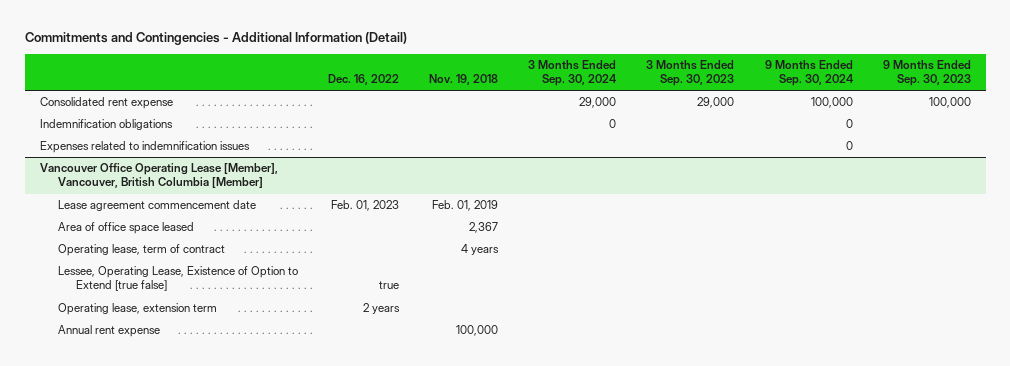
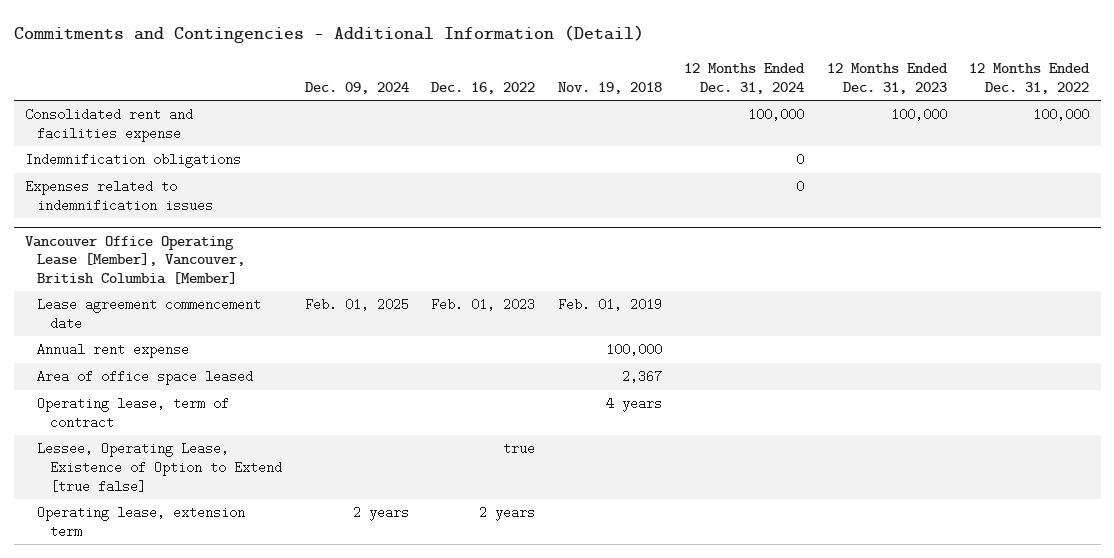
- | Dec. 16, 2022 | Nov. 19, 2018 | 3 Months Ended Sep. 30, 2024 | 3 Months Ended Sep. 30, 2023 | 9 Months Ended Sep. 30, 2024 | 9 Months Ended Sep. 30, 2023
+ | Dec. 09, 2024 | Dec. 16, 2022 | Nov. 19, 2018 | 12 Months Ended Dec. 31, 2024 | 12 Months Ended Dec. 31, 2023 | 12 Months Ended Dec. 31, 2022
- Consolidated rent expense | | | 29,000 | 29,000 | 100,000 | 100,000
+ Consolidated rent and facilities expense | | | | 100,000 | 100,000 | 100,000
@ Vancouver Office Operating Lease [Member], Vancouver, British Columbia [Member]
moved up: Annual rent expense | | | 100,000 | | |

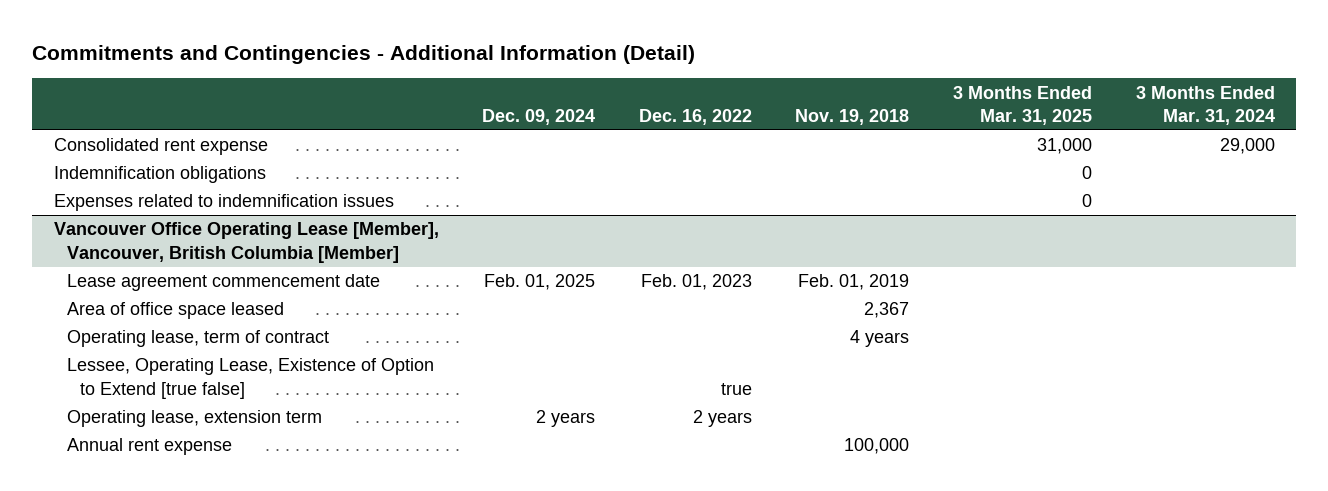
- | Dec. 09, 2024 | Dec. 16, 2022 | Nov. 19, 2018 | 12 Months Ended Dec. 31, 2024 | 12 Months Ended Dec. 31, 2023 | 12 Months Ended Dec. 31, 2022
+ | Dec. 09, 2024 | Dec. 16, 2022 | Nov. 19, 2018 | 3 Months Ended Mar. 31, 2025 | 3 Months Ended Mar. 31, 2024
- Consolidated rent and facilities expense | | | | 100,000 | 100,000 | 100,000
+ Consolidated rent expense | | | | 31,000 | 29,000
@ Vancouver Office Operating Lease [Member], Vancouver, British Columbia [Member]
moved down: Annual rent expense | | | 100,000 | |

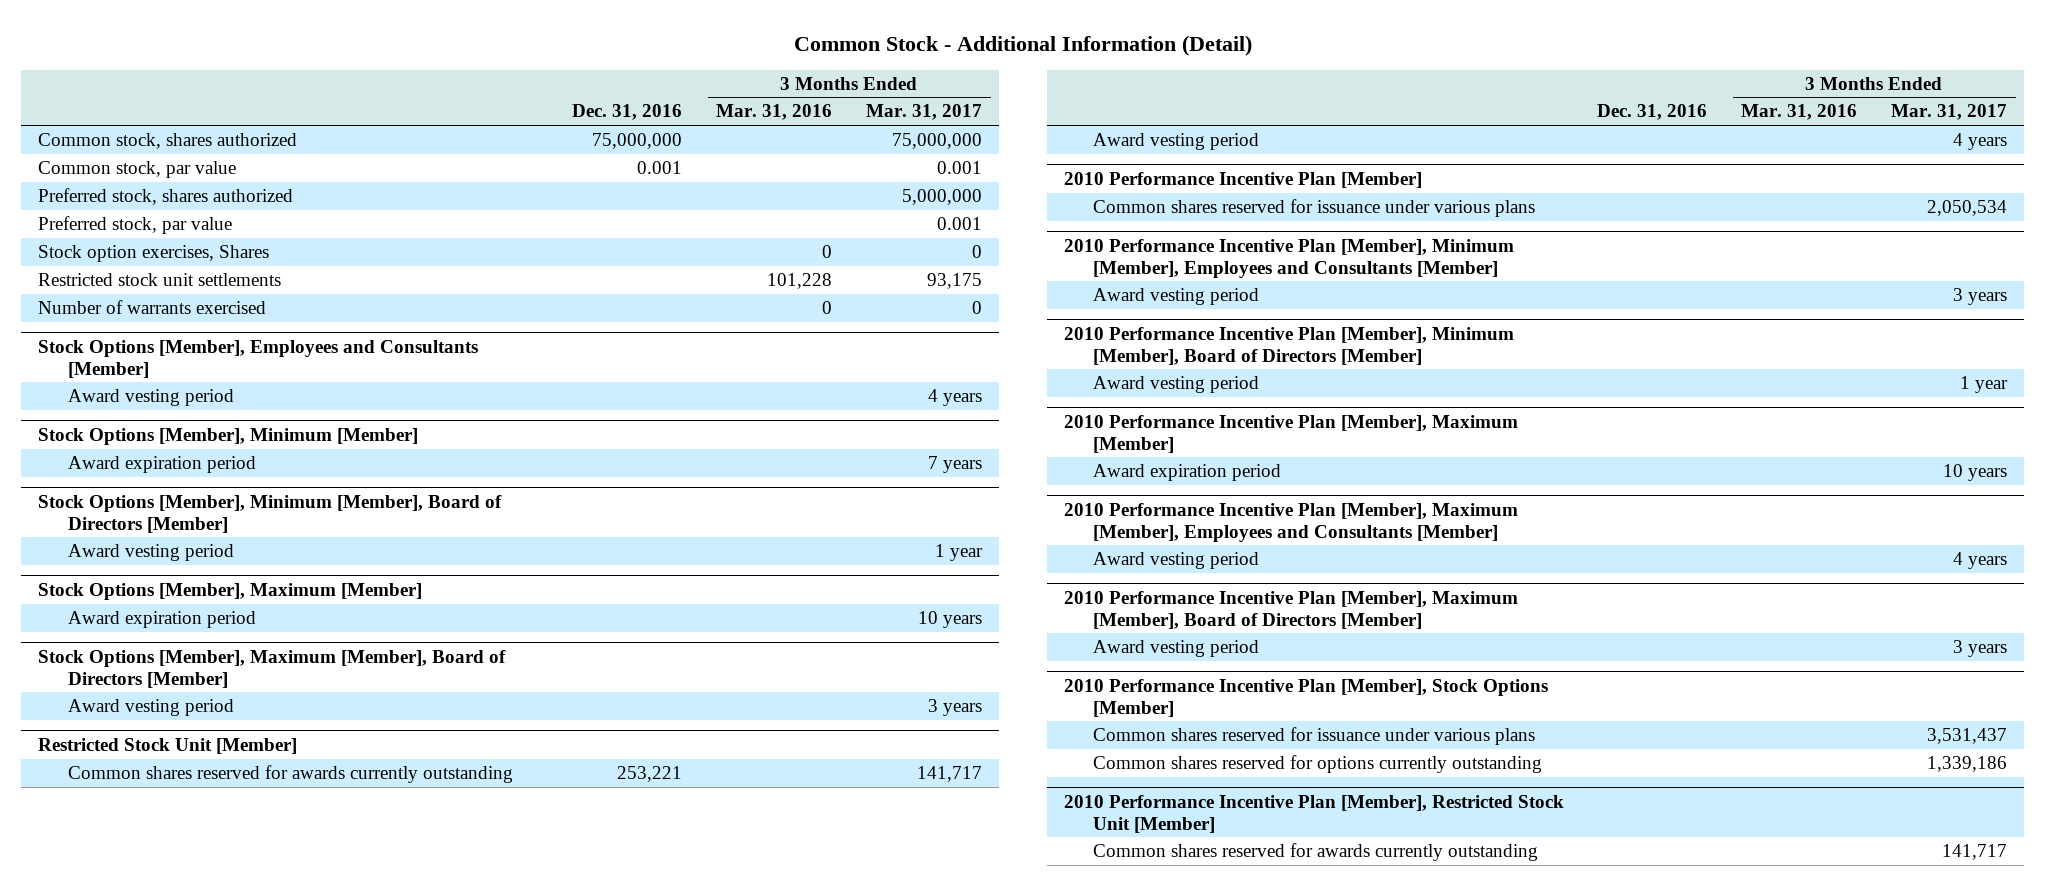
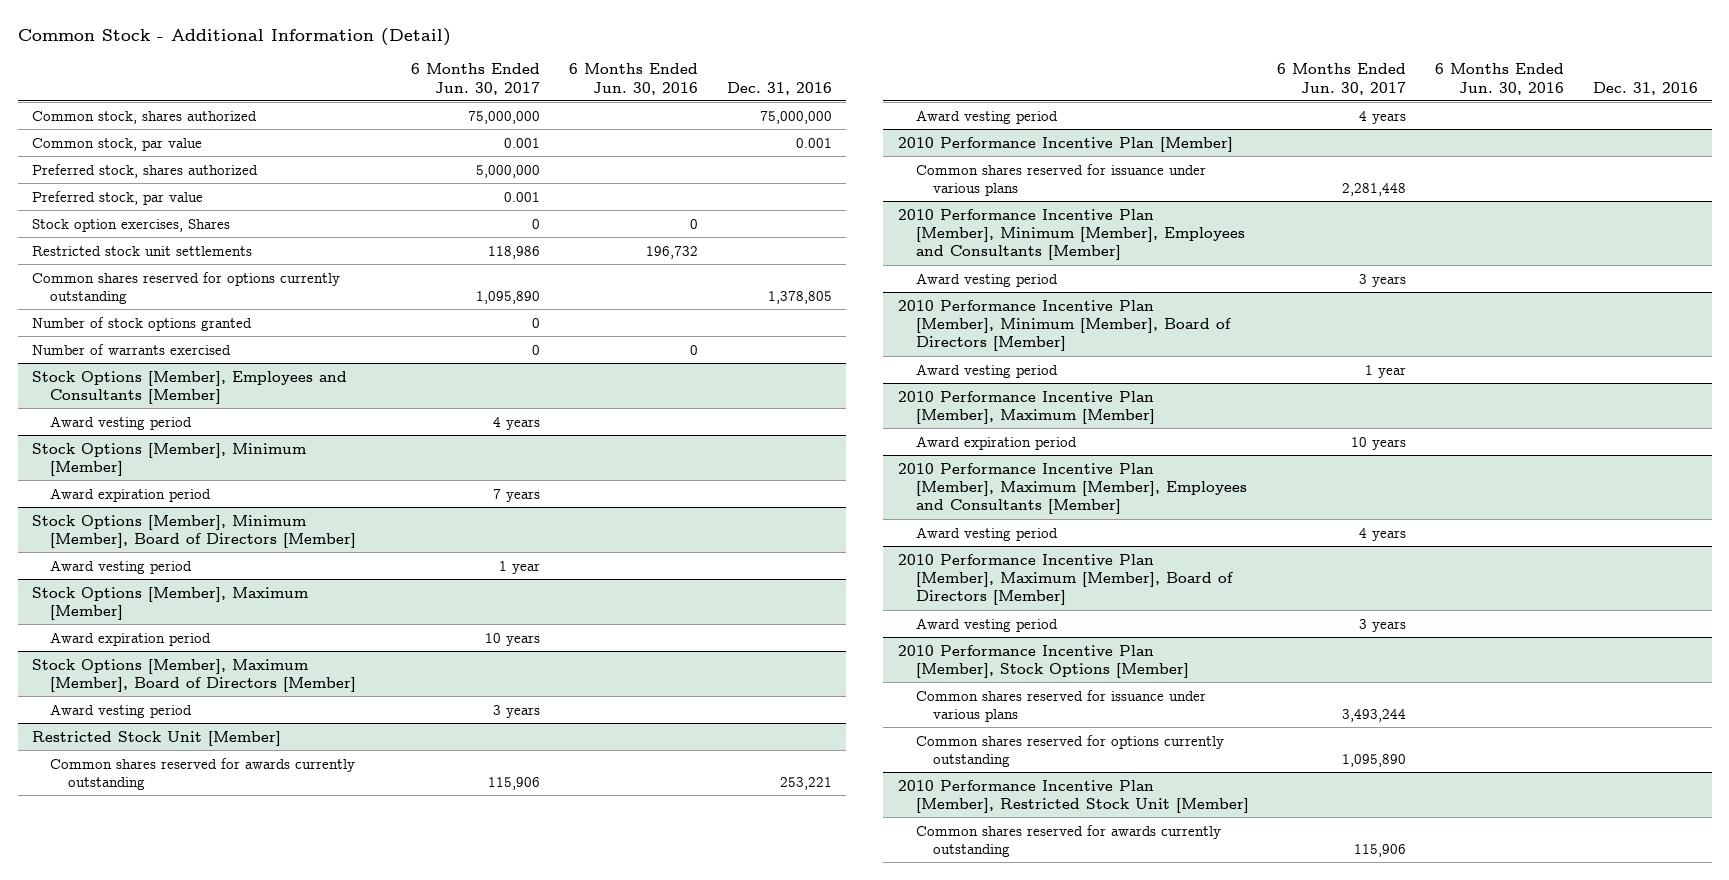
- | Dec. 31, 2016 | 3 Months Ended Mar. 31, 2016 | 3 Months Ended Mar. 31, 2017
+ | 6 Months Ended Jun. 30, 2017 | 6 Months Ended Jun. 30, 2016 | Dec. 31, 2016
+ Common shares reserved for options currently outstanding | 1,095,890 | | 1,378,805
+ Number of stock options granted | 0 | |

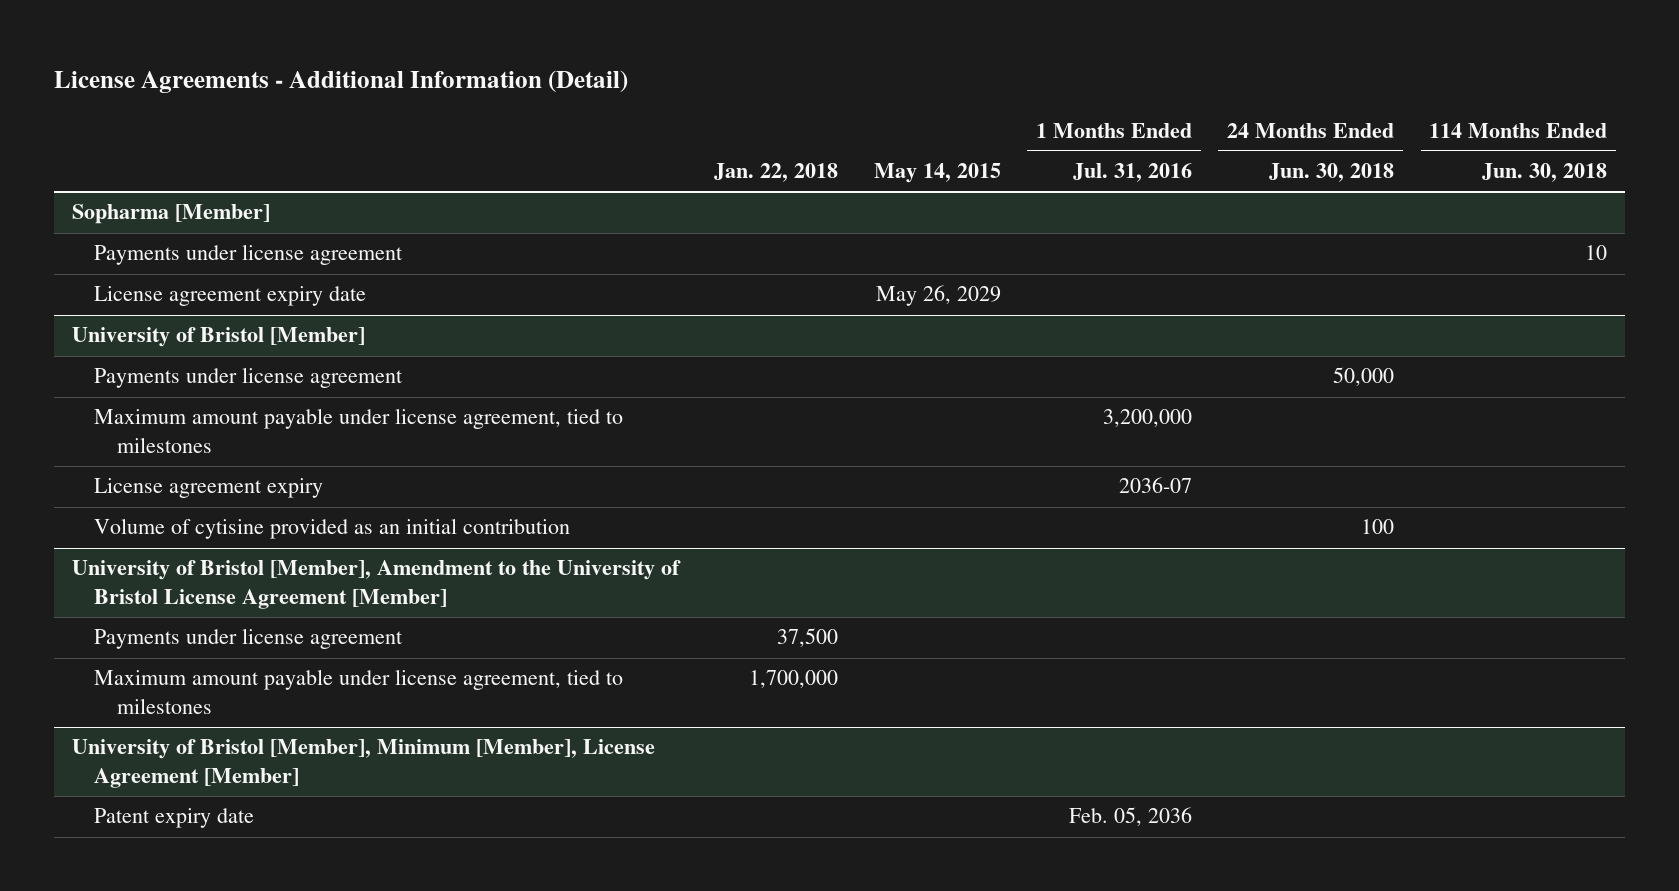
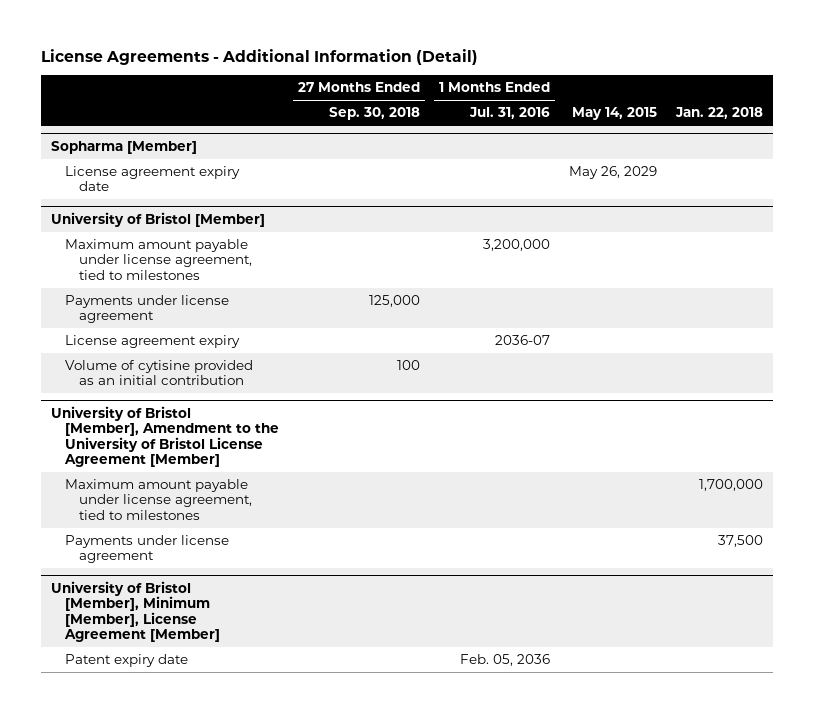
- | Jan. 22, 2018 | May 14, 2015 | 1 Months Ended Jul. 31, 2016 | 24 Months Ended Jun. 30, 2018 | 114 Months Ended Jun. 30, 2018
+ | 27 Months Ended Sep. 30, 2018 | 1 Months Ended Jul. 31, 2016 | May 14, 2015 | Jan. 22, 2018
@ Sopharma [Member]
- Payments under license agreement | | | | | 10
@ University of Bristol [Member]
moved down: Payments under license agreement | 125,000 | | |
@ University of Bristol [Member], Amendment to the University of Bristol License Agreement [Member]
moved down: Payments under license agreement | | | | 37,500

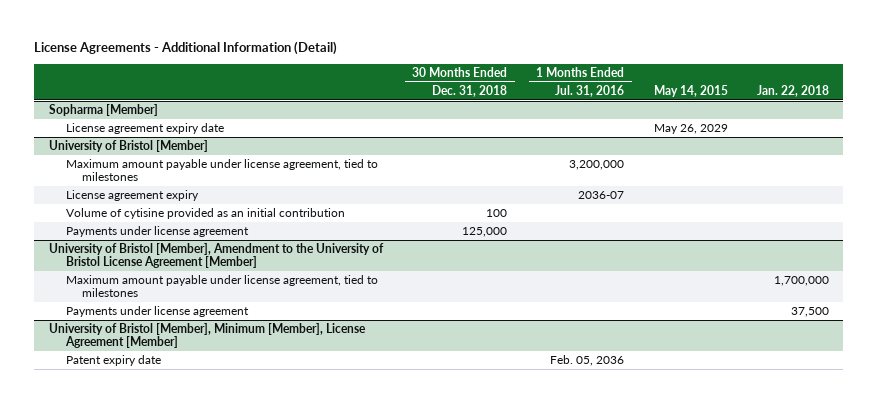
- | 27 Months Ended Sep. 30, 2018 | 1 Months Ended Jul. 31, 2016 | May 14, 2015 | Jan. 22, 2018
+ | 30 Months Ended Dec. 31, 2018 | 1 Months Ended Jul. 31, 2016 | May 14, 2015 | Jan. 22, 2018
@ University of Bristol [Member]
moved down: Payments under license agreement | 125,000 | | |

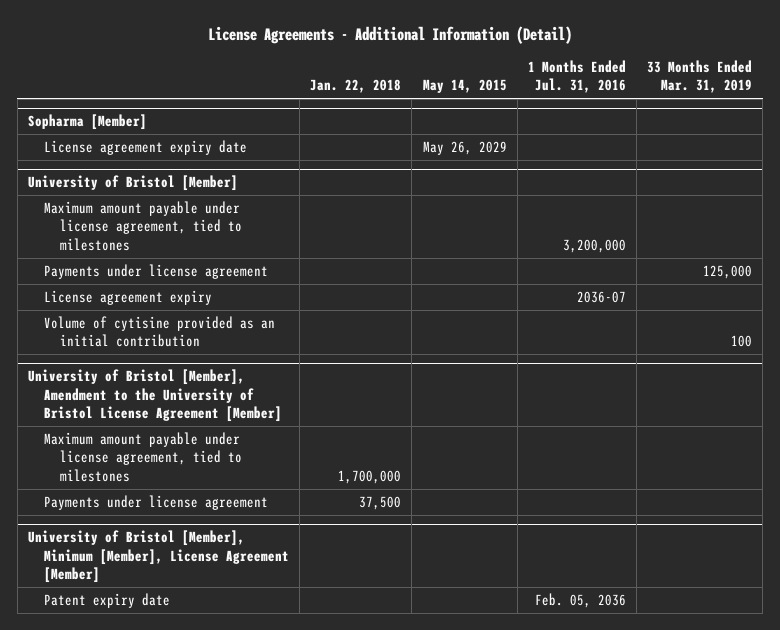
- | 30 Months Ended Dec. 31, 2018 | 1 Months Ended Jul. 31, 2016 | May 14, 2015 | Jan. 22, 2018
+ | Jan. 22, 2018 | May 14, 2015 | 1 Months Ended Jul. 31, 2016 | 33 Months Ended Mar. 31, 2019
@ University of Bristol [Member]
moved up: Payments under license agreement | | | | 125,000

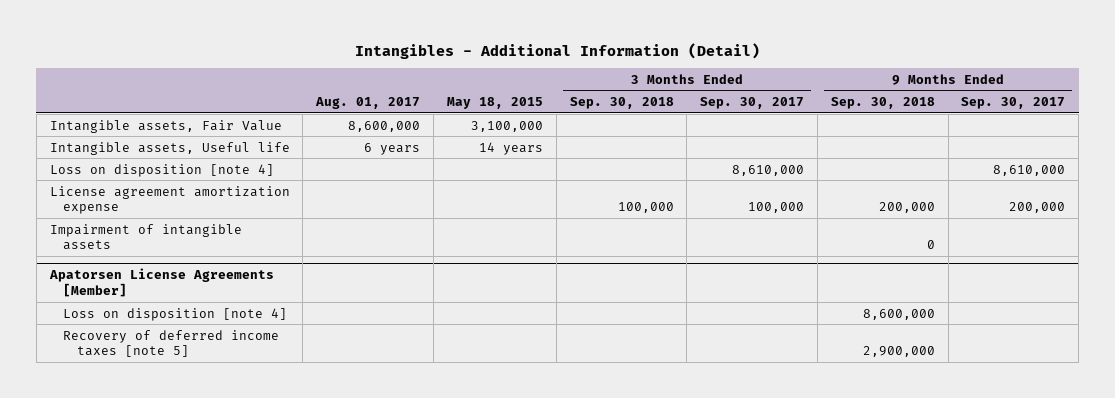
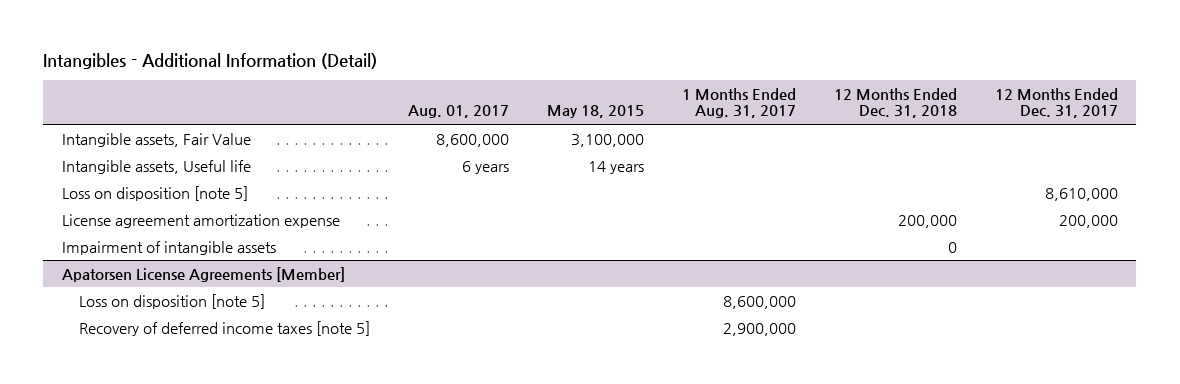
- | Aug. 01, 2017 | May 18, 2015 | 3 Months Ended Sep. 30, 2018 | 3 Months Ended Sep. 30, 2017 | 9 Months Ended Sep. 30, 2018 | 9 Months Ended Sep. 30, 2017
+ | Aug. 01, 2017 | May 18, 2015 | 1 Months Ended Aug. 31, 2017 | 12 Months Ended Dec. 31, 2018 | 12 Months Ended Dec. 31, 2017
- Loss on disposition [note 4] | | | | 8,610,000 | | 8,610,000
+ Loss on disposition [note 5] | | | | | 8,610,000
@ Apatorsen License Agreements [Member]
- Loss on disposition [note 4] | | | | | 8,600,000 |
+ Loss on disposition [note 5] | | | 8,600,000 | |

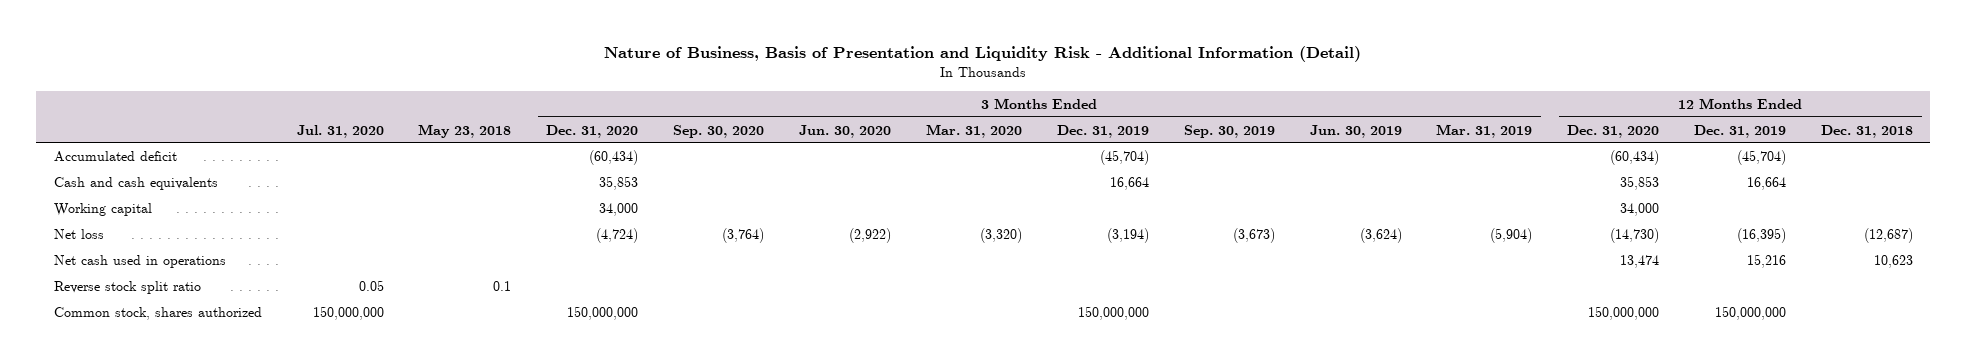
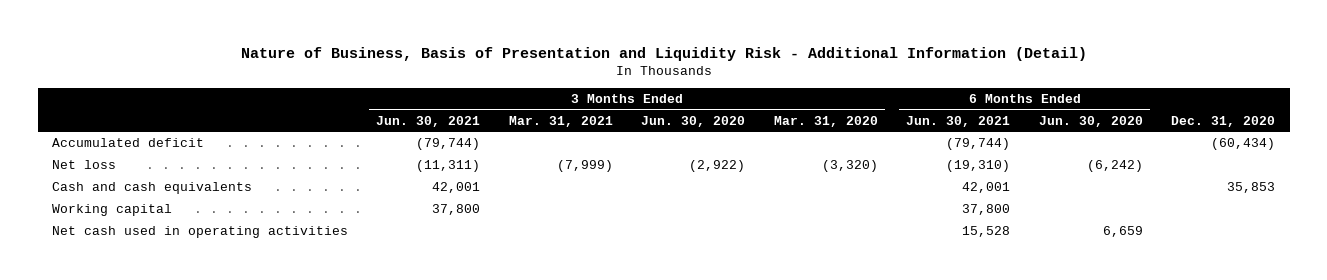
- | Jul. 31, 2020 | May 23, 2018 | 3 Months Ended Dec. 31, 2020 | 3 Months Ended Sep. 30, 2020 | 3 Months Ended Jun. 30, 2020 | 3 Months Ended Mar. 31, 2020 | 3 Months Ended Dec. 31, 2019 | 3 Months Ended Sep. 30, 2019 | 3 Months Ended Jun. 30, 2019 | 3 Months Ended Mar. 31, 2019 | 12 Months Ended Dec. 31, 2020 | 12 Months Ended Dec. 31, 2019 | 12 Months Ended Dec. 31, 2018
+ | 3 Months Ended Jun. 30, 2021 | 3 Months Ended Mar. 31, 2021 | 3 Months Ended Jun. 30, 2020 | 3 Months Ended Mar. 31, 2020 | 6 Months Ended Jun. 30, 2021 | 6 Months Ended Jun. 30, 2020 | Dec. 31, 2020
moved up: Net loss | (11,311) | (7,999) | (2,922) | (3,320) | (19,310) | (6,242) |
- Net cash used in operations | | | | | | | | | | | 13,474 | 15,216 | 10,623
- Reverse stock split ratio | 0.05 | 0.1 | | | | | | | | | | |
- Common stock, shares authorized | 150,000,000 | | 150,000,000 | | | | 150,000,000 | | | | 150,000,000 | 150,000,000 |
+ Net cash used in operating activities | | | | | 15,528 | 6,659 |

